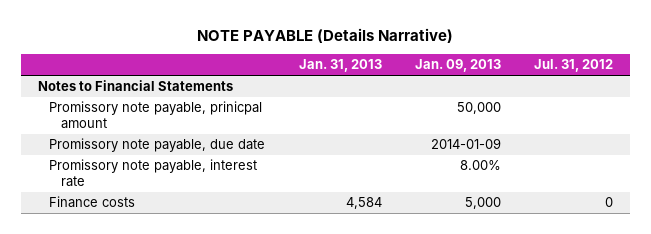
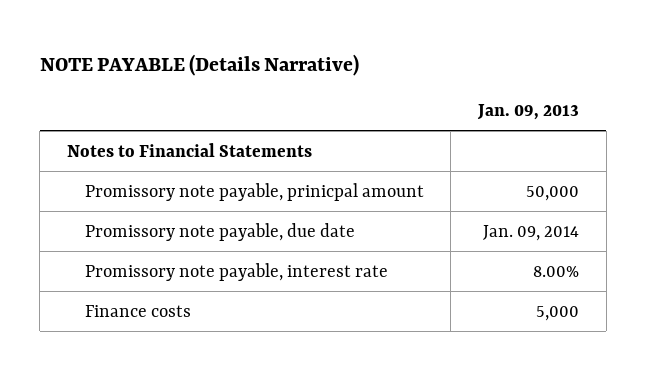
- | Jan. 31, 2013 | Jan. 09, 2013 | Jul. 31, 2012
+ | Jan. 09, 2013
- Promissory note payable, due date | | 2014-01-09 |
+ Promissory note payable, due date | Jan. 09, 2014

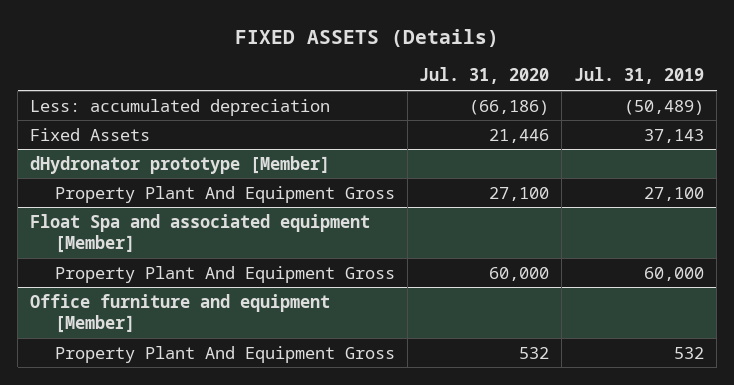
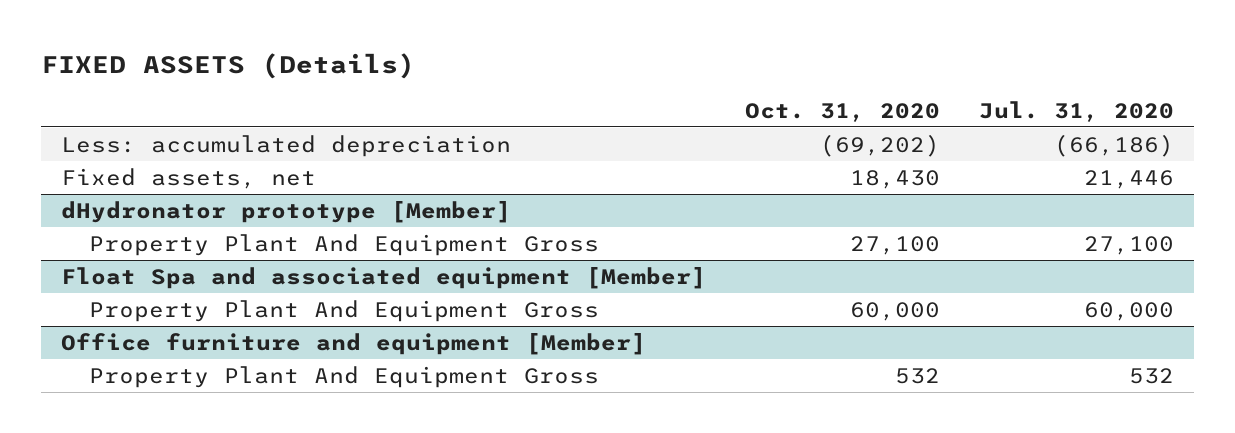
- | Jul. 31, 2020 | Jul. 31, 2019
+ | Oct. 31, 2020 | Jul. 31, 2020
- Fixed Assets | 21,446 | 37,143
+ Fixed assets, net | 18,430 | 21,446

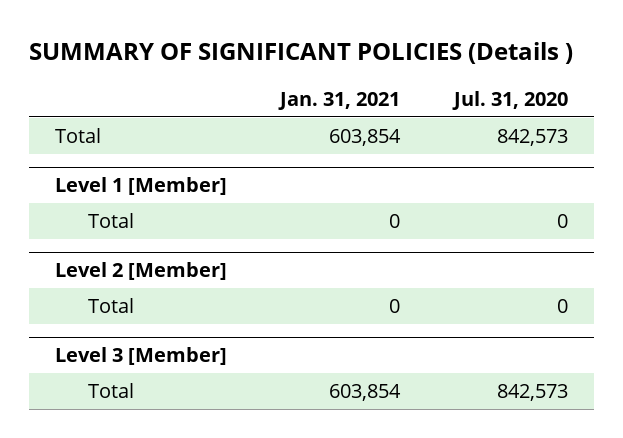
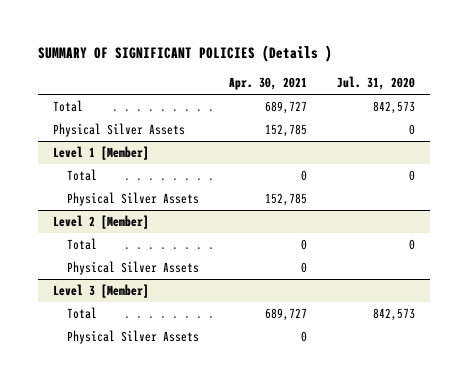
- | Jan. 31, 2021 | Jul. 31, 2020
+ | Apr. 30, 2021 | Jul. 31, 2020
+ Physical Silver Assets | 152,785 | 0
@ Level 1 [Member]
+ Physical Silver Assets | 152,785 |
@ Level 2 [Member]
+ Physical Silver Assets | 0 |
@ Level 3 [Member]
+ Physical Silver Assets | 0 |

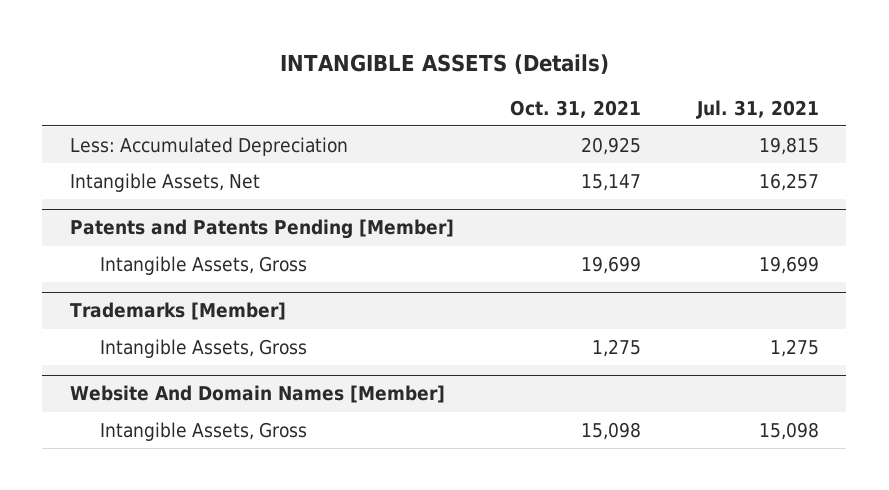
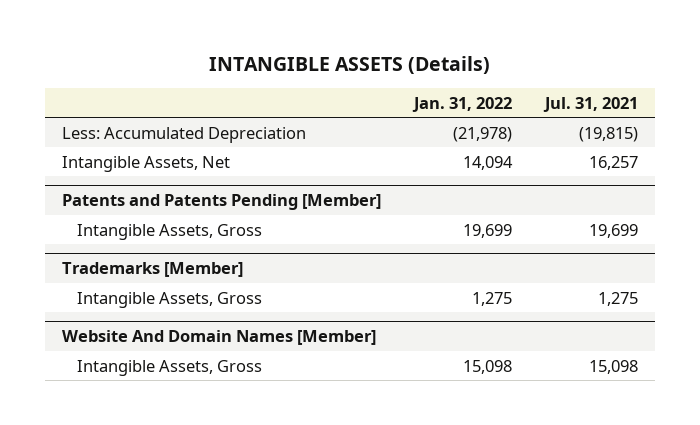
- | Oct. 31, 2021 | Jul. 31, 2021
+ | Jan. 31, 2022 | Jul. 31, 2021
- Less: Accumulated Depreciation | 20,925 | 19,815
+ Less: Accumulated Depreciation | (21,978) | (19,815)

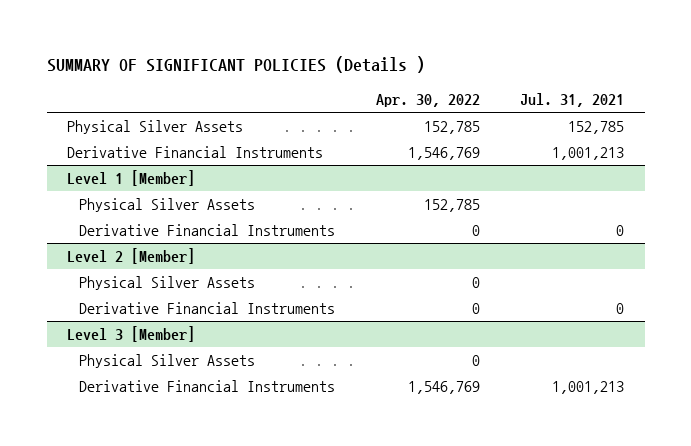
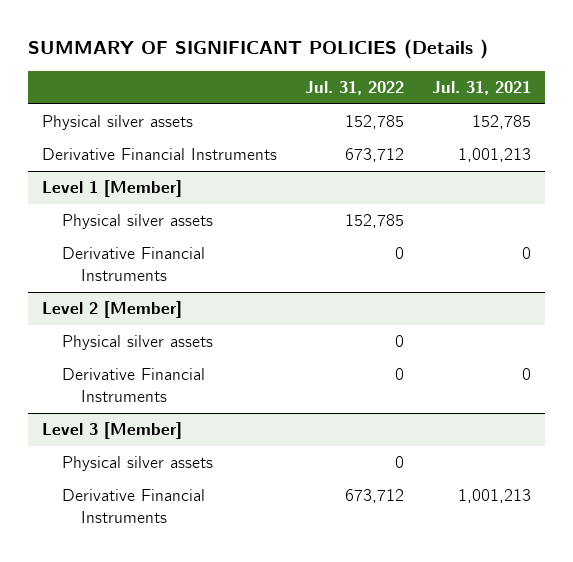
- | Apr. 30, 2022 | Jul. 31, 2021
+ | Jul. 31, 2022 | Jul. 31, 2021
- Physical Silver Assets | 152,785 | 152,785
+ Physical silver assets | 152,785 | 152,785
@ Level 1 [Member]
- Physical Silver Assets | 152,785 |
+ Physical silver assets | 152,785 |
@ Level 2 [Member]
- Physical Silver Assets | 0 |
+ Physical silver assets | 0 |
@ Level 3 [Member]
- Physical Silver Assets | 0 |
+ Physical silver assets | 0 |

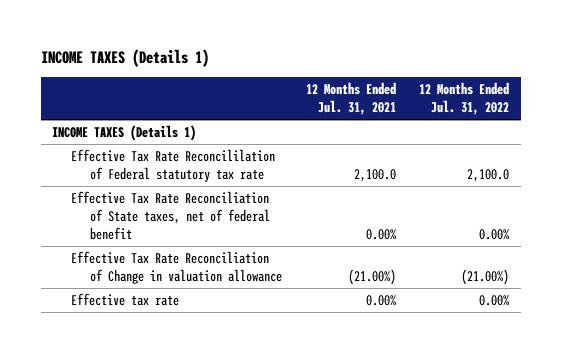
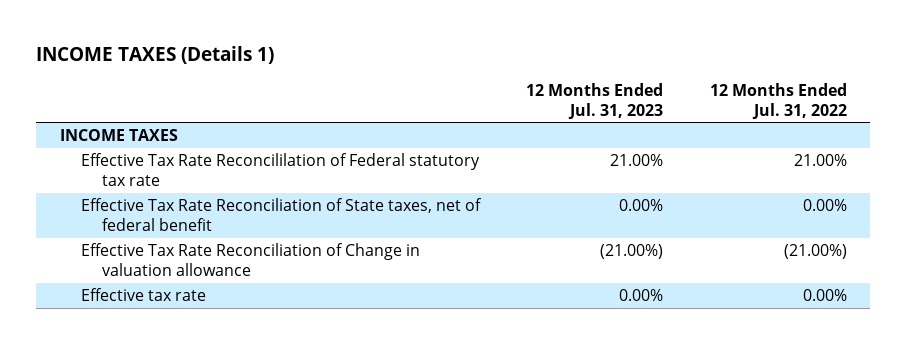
- | 12 Months Ended Jul. 31, 2021 | 12 Months Ended Jul. 31, 2022
+ | 12 Months Ended Jul. 31, 2023 | 12 Months Ended Jul. 31, 2022
- INCOME TAXES (Details 1)
- Effective Tax Rate Reconcililation of Federal statutory tax rate | 2,100.0 | 2,100.0
+ INCOME TAXES
+ Effective Tax Rate Reconcililation of Federal statutory tax rate | 21.00% | 21.00%

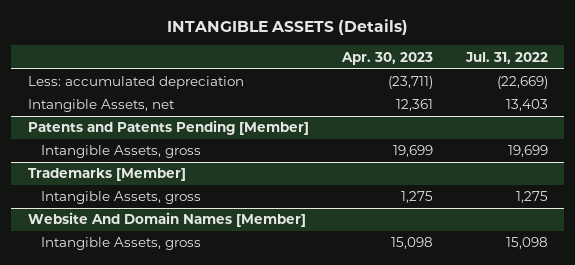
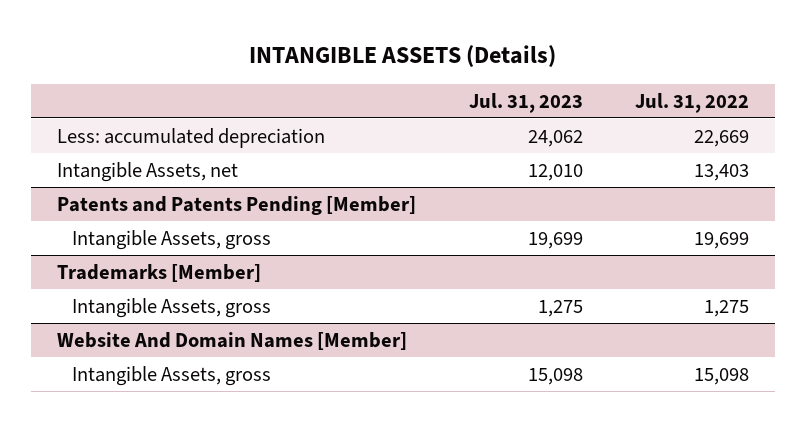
- | Apr. 30, 2023 | Jul. 31, 2022
+ | Jul. 31, 2023 | Jul. 31, 2022
- Less: accumulated depreciation | (23,711) | (22,669)
+ Less: accumulated depreciation | 24,062 | 22,669

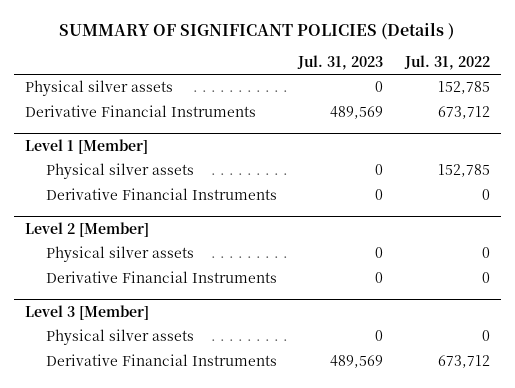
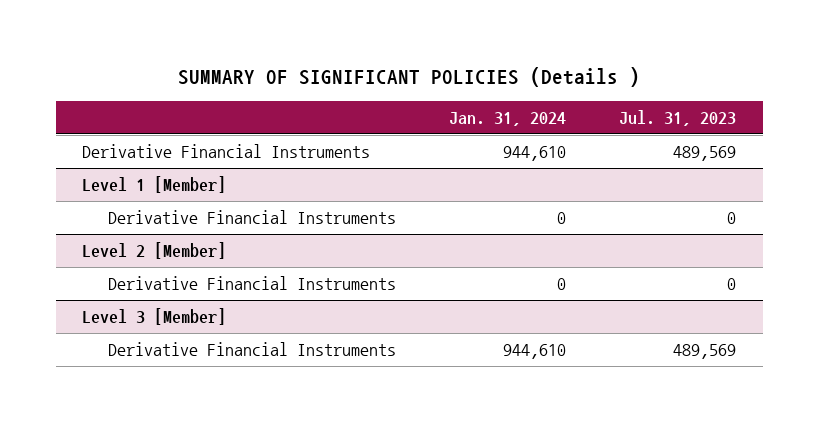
- | Jul. 31, 2023 | Jul. 31, 2022
+ | Jan. 31, 2024 | Jul. 31, 2023
- Physical silver assets | 0 | 152,785
@ Level 1 [Member]
- Physical silver assets | 0 | 152,785
@ Level 2 [Member]
- Physical silver assets | 0 | 0
@ Level 3 [Member]
- Physical silver assets | 0 | 0

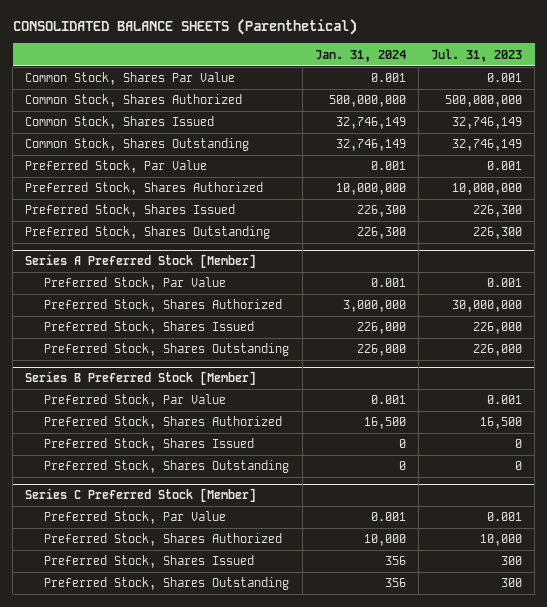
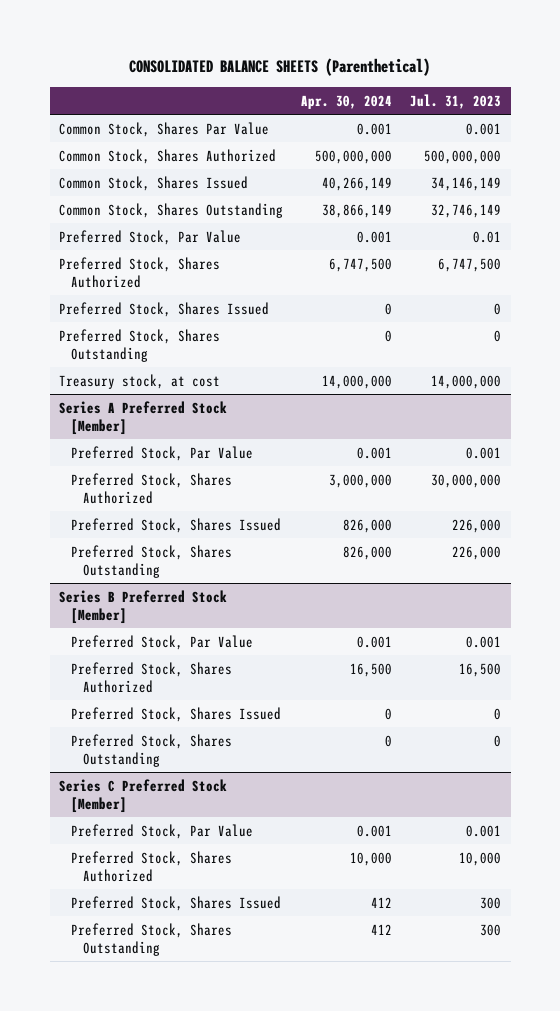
- | Jan. 31, 2024 | Jul. 31, 2023
+ | Apr. 30, 2024 | Jul. 31, 2023
- Common Stock, Shares Issued | 32,746,149 | 32,746,149
+ Common Stock, Shares Issued | 40,266,149 | 34,146,149
- Preferred Stock, Par Value | 0.001 | 0.001
- Preferred Stock, Shares Authorized | 10,000,000 | 10,000,000
- Preferred Stock, Shares Issued | 226,300 | 226,300
- Preferred Stock, Shares Outstanding | 226,300 | 226,300
+ Preferred Stock, Par Value | 0.001 | 0.01
+ Preferred Stock, Shares Authorized | 6,747,500 | 6,747,500
+ Preferred Stock, Shares Issued | 0 | 0
+ Preferred Stock, Shares Outstanding | 0 | 0
+ Treasury stock, at cost | 14,000,000 | 14,000,000

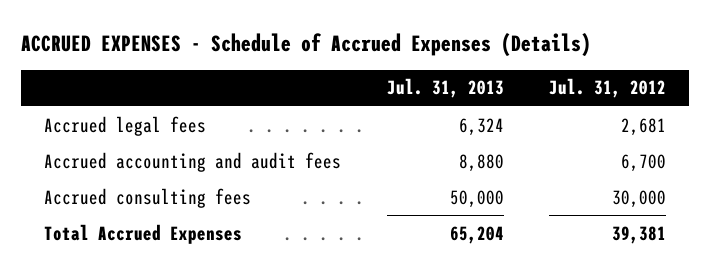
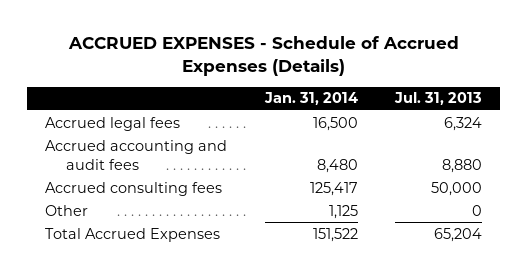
- | Jul. 31, 2013 | Jul. 31, 2012
+ | Jan. 31, 2014 | Jul. 31, 2013
+ Other | 1,125 | 0

